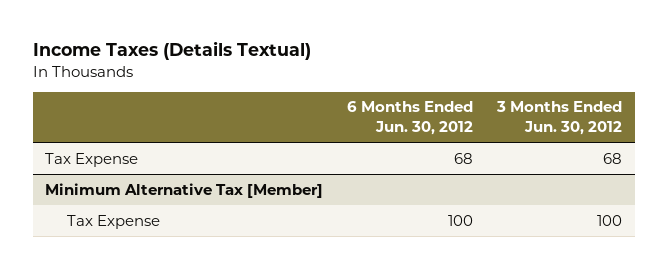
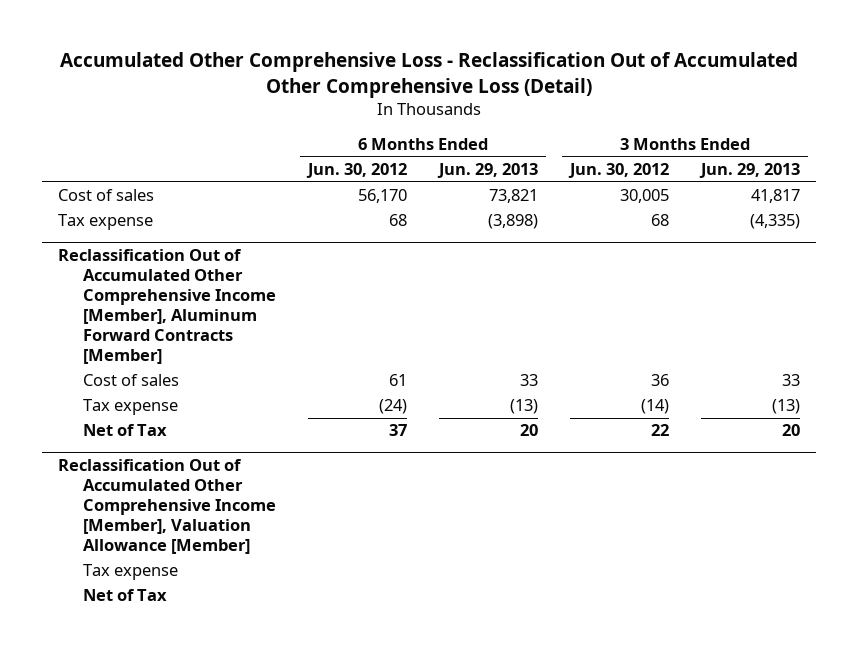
- Income Taxes (Details Textual)
+ Accumulated Other Comprehensive Loss - Reclassification Out of Accumulated Other Comprehensive Loss (Detail)
- | 6 Months Ended Jun. 30, 2012 | 3 Months Ended Jun. 30, 2012
+ | 6 Months Ended Jun. 30, 2012 | 6 Months Ended Jun. 29, 2013 | 3 Months Ended Jun. 30, 2012 | 3 Months Ended Jun. 29, 2013
- Tax Expense | 68 | 68
- Minimum Alternative Tax [Member]
- Tax Expense | 100 | 100
+ Cost of sales | 56,170 | 73,821 | 30,005 | 41,817
+ Tax expense | 68 | (3,898) | 68 | (4,335)
+ Reclassification Out of Accumulated Other Comprehensive Income [Member], Aluminum Forward Contracts [Member]
+ Cost of sales | 61 | 33 | 36 | 33
+ Tax expense | (24) | (13) | (14) | (13)
+ Net of Tax | 37 | 20 | 22 | 20
+ Reclassification Out of Accumulated Other Comprehensive Income [Member], Valuation Allowance [Member]
+ Tax expense
+ Net of Tax

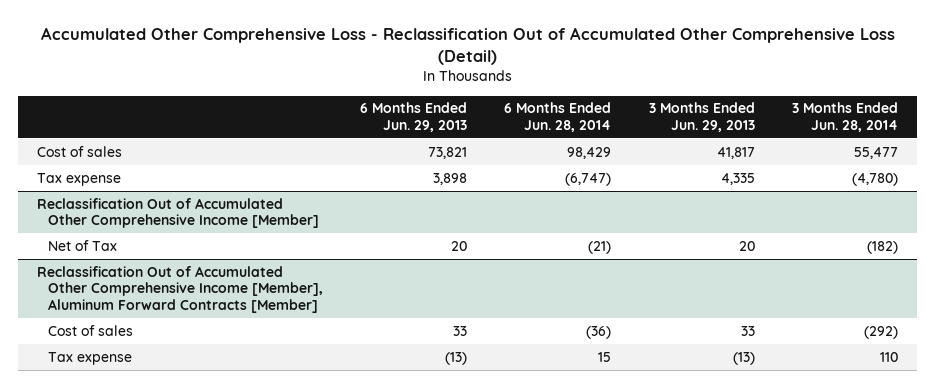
- | 6 Months Ended Jun. 30, 2012 | 6 Months Ended Jun. 29, 2013 | 3 Months Ended Jun. 30, 2012 | 3 Months Ended Jun. 29, 2013
+ | 6 Months Ended Jun. 29, 2013 | 6 Months Ended Jun. 28, 2014 | 3 Months Ended Jun. 29, 2013 | 3 Months Ended Jun. 28, 2014
- Tax expense | 68 | (3,898) | 68 | (4,335)
+ Tax expense | 3,898 | (6,747) | 4,335 | (4,780)
+ Reclassification Out of Accumulated Other Comprehensive Income [Member]
+ Net of Tax | 20 | (21) | 20 | (182)
@ Reclassification Out of Accumulated Other Comprehensive Income [Member], Aluminum Forward Contracts [Member]
- Net of Tax | 37 | 20 | 22 | 20
- Reclassification Out of Accumulated Other Comprehensive Income [Member], Valuation Allowance [Member]
- Tax expense
- Net of Tax

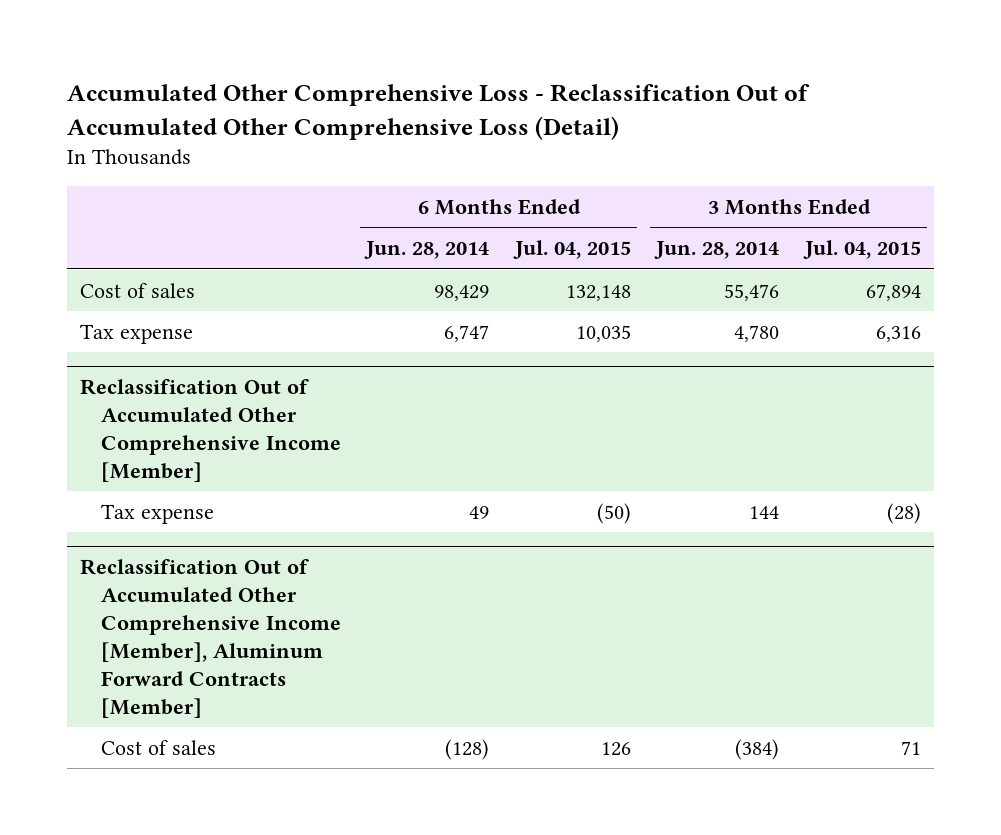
- | 6 Months Ended Jun. 29, 2013 | 6 Months Ended Jun. 28, 2014 | 3 Months Ended Jun. 29, 2013 | 3 Months Ended Jun. 28, 2014
+ | 6 Months Ended Jun. 28, 2014 | 6 Months Ended Jul. 04, 2015 | 3 Months Ended Jun. 28, 2014 | 3 Months Ended Jul. 04, 2015
- Cost of sales | 73,821 | 98,429 | 41,817 | 55,477
- Tax expense | 3,898 | (6,747) | 4,335 | (4,780)
+ Cost of sales | 98,429 | 132,148 | 55,476 | 67,894
+ Tax expense | 6,747 | 10,035 | 4,780 | 6,316
@ Reclassification Out of Accumulated Other Comprehensive Income [Member]
- Net of Tax | 20 | (21) | 20 | (182)
+ Tax expense | 49 | (50) | 144 | (28)
@ Reclassification Out of Accumulated Other Comprehensive Income [Member], Aluminum Forward Contracts [Member]
- Cost of sales | 33 | (36) | 33 | (292)
- Tax expense | (13) | 15 | (13) | 110
+ Cost of sales | (128) | 126 | (384) | 71

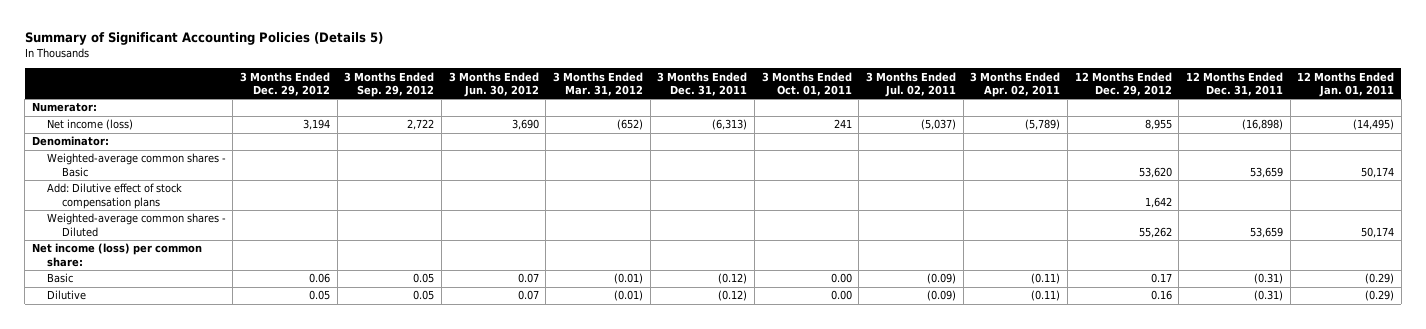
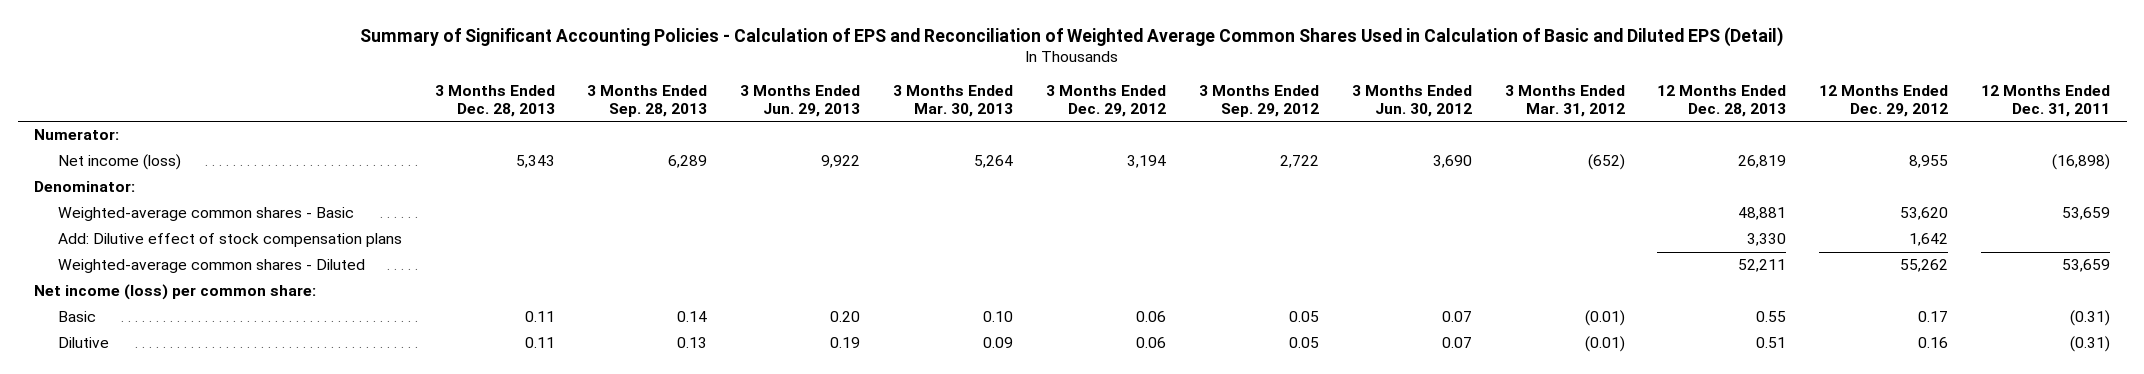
- Summary of Significant Accounting Policies (Details 5)
+ Summary of Significant Accounting Policies - Calculation of EPS and Reconciliation of Weighted Average Common Shares Used in Calculation of Basic and Diluted EPS (Detail)
- | 3 Months Ended Dec. 29, 2012 | 3 Months Ended Sep. 29, 2012 | 3 Months Ended Jun. 30, 2012 | 3 Months Ended Mar. 31, 2012 | 3 Months Ended Dec. 31, 2011 | 3 Months Ended Oct. 01, 2011 | 3 Months Ended Jul. 02, 2011 | 3 Months Ended Apr. 02, 2011 | 12 Months Ended Dec. 29, 2012 | 12 Months Ended Dec. 31, 2011 | 12 Months Ended Jan. 01, 2011
+ | 3 Months Ended Dec. 28, 2013 | 3 Months Ended Sep. 28, 2013 | 3 Months Ended Jun. 29, 2013 | 3 Months Ended Mar. 30, 2013 | 3 Months Ended Dec. 29, 2012 | 3 Months Ended Sep. 29, 2012 | 3 Months Ended Jun. 30, 2012 | 3 Months Ended Mar. 31, 2012 | 12 Months Ended Dec. 28, 2013 | 12 Months Ended Dec. 29, 2012 | 12 Months Ended Dec. 31, 2011
- Dilutive | 0.05 | 0.05 | 0.07 | (0.01) | (0.12) | 0.00 | (0.09) | (0.11) | 0.16 | (0.31) | (0.29)
+ Dilutive | 0.11 | 0.13 | 0.19 | 0.09 | 0.06 | 0.05 | 0.07 | (0.01) | 0.51 | 0.16 | (0.31)

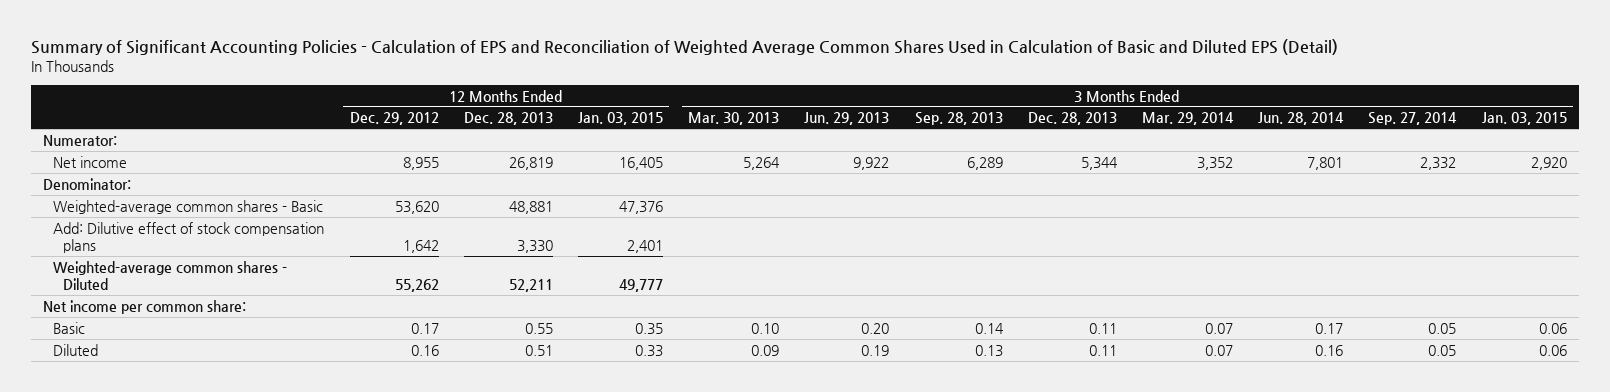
- | 3 Months Ended Dec. 28, 2013 | 3 Months Ended Sep. 28, 2013 | 3 Months Ended Jun. 29, 2013 | 3 Months Ended Mar. 30, 2013 | 3 Months Ended Dec. 29, 2012 | 3 Months Ended Sep. 29, 2012 | 3 Months Ended Jun. 30, 2012 | 3 Months Ended Mar. 31, 2012 | 12 Months Ended Dec. 28, 2013 | 12 Months Ended Dec. 29, 2012 | 12 Months Ended Dec. 31, 2011
+ | 12 Months Ended Dec. 29, 2012 | 12 Months Ended Dec. 28, 2013 | 12 Months Ended Jan. 03, 2015 | 3 Months Ended Mar. 30, 2013 | 3 Months Ended Jun. 29, 2013 | 3 Months Ended Sep. 28, 2013 | 3 Months Ended Dec. 28, 2013 | 3 Months Ended Mar. 29, 2014 | 3 Months Ended Jun. 28, 2014 | 3 Months Ended Sep. 27, 2014 | 3 Months Ended Jan. 03, 2015
- Net income (loss) | 5,343 | 6,289 | 9,922 | 5,264 | 3,194 | 2,722 | 3,690 | (652) | 26,819 | 8,955 | (16,898)
+ Net income | 8,955 | 26,819 | 16,405 | 5,264 | 9,922 | 6,289 | 5,344 | 3,352 | 7,801 | 2,332 | 2,920
- Net income (loss) per common share:
+ Net income per common share:
- Dilutive | 0.11 | 0.13 | 0.19 | 0.09 | 0.06 | 0.05 | 0.07 | (0.01) | 0.51 | 0.16 | (0.31)
+ Diluted | 0.16 | 0.51 | 0.33 | 0.09 | 0.19 | 0.13 | 0.11 | 0.07 | 0.16 | 0.05 | 0.06

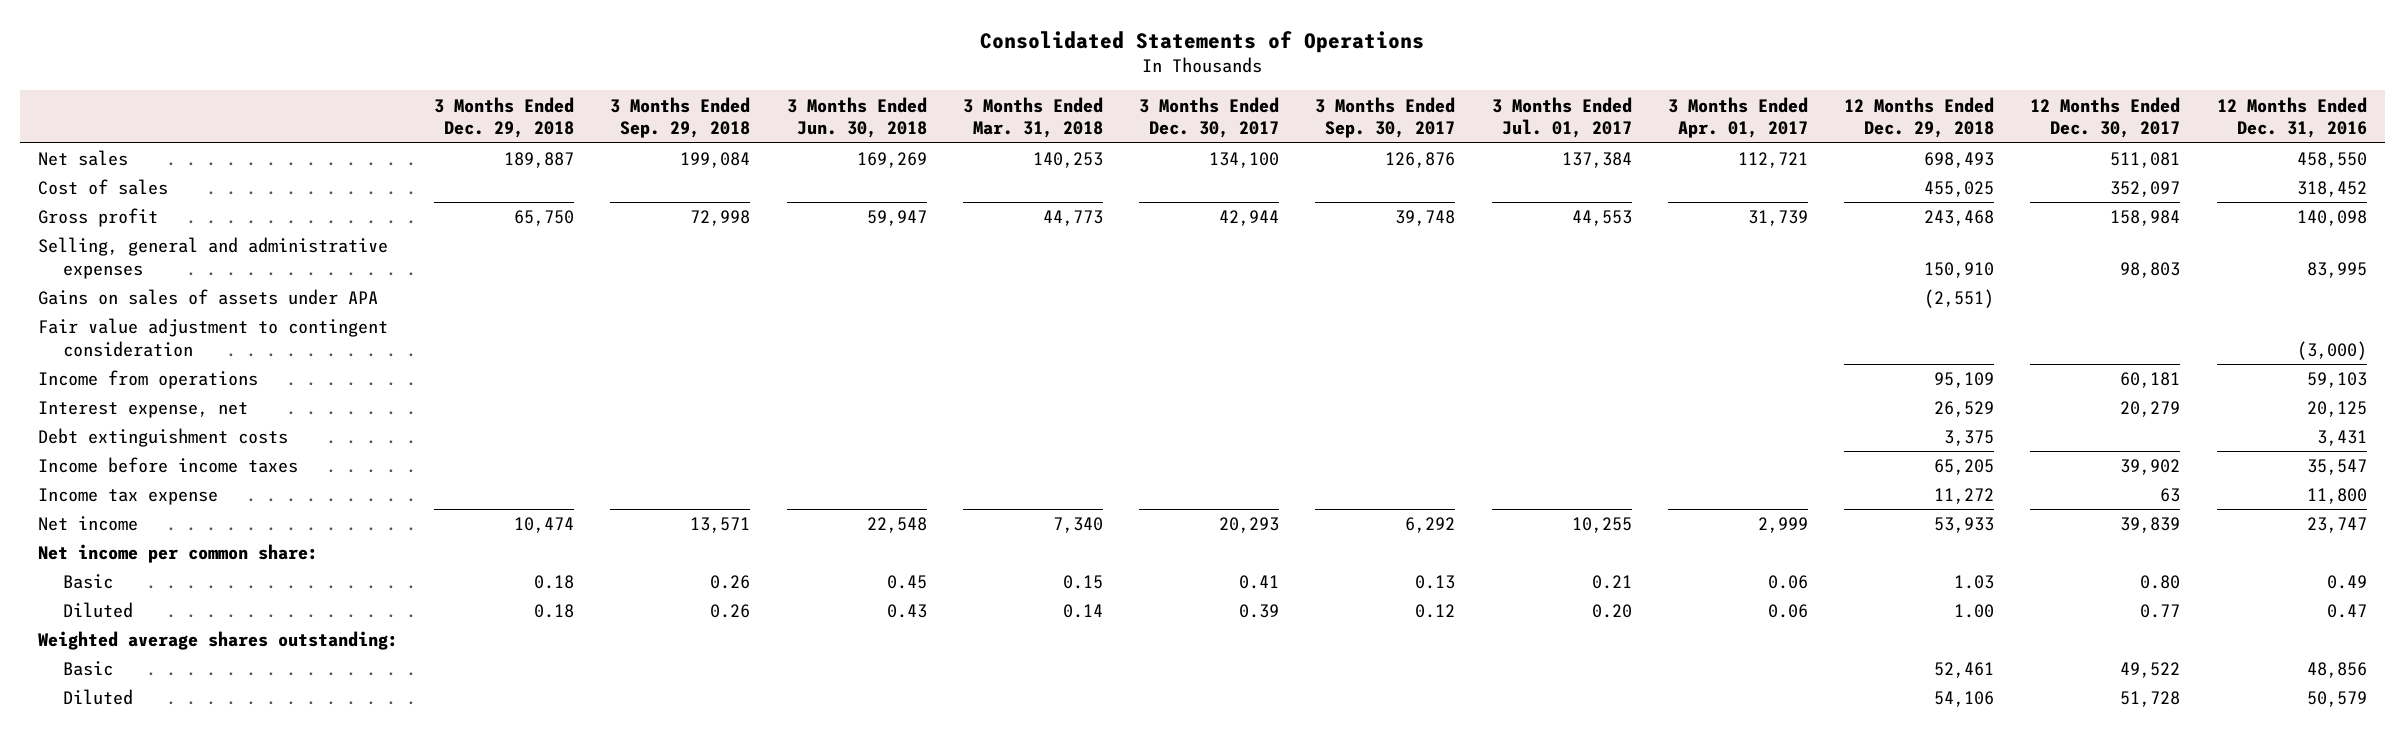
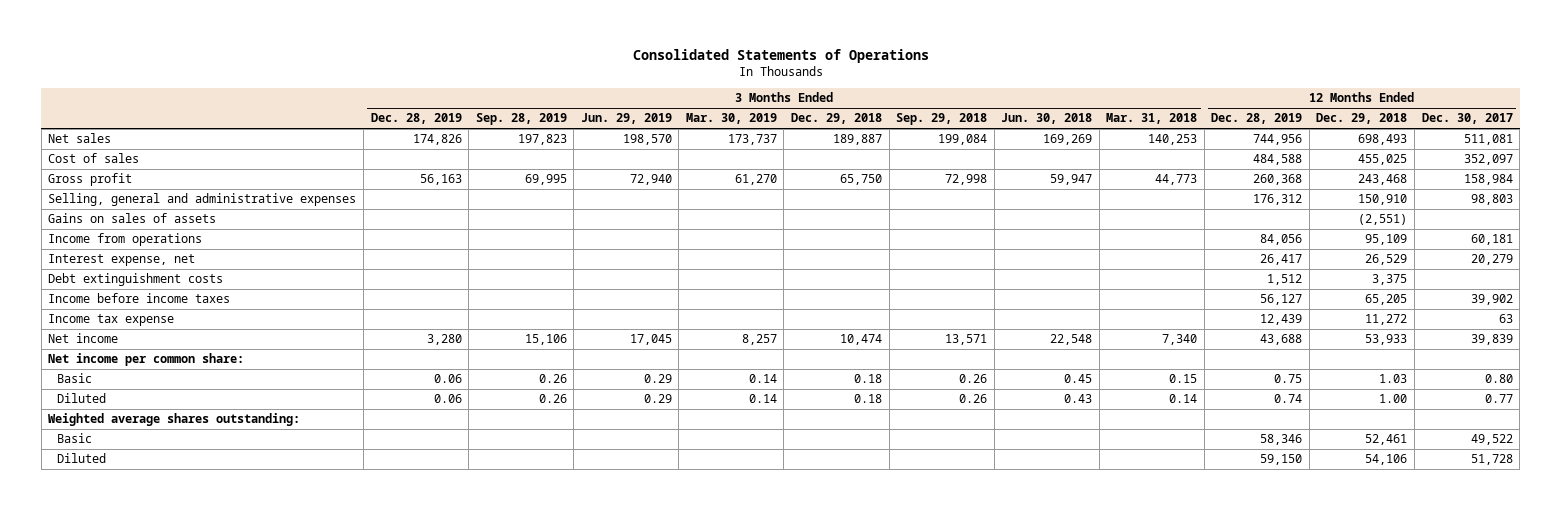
- | 3 Months Ended Dec. 29, 2018 | 3 Months Ended Sep. 29, 2018 | 3 Months Ended Jun. 30, 2018 | 3 Months Ended Mar. 31, 2018 | 3 Months Ended Dec. 30, 2017 | 3 Months Ended Sep. 30, 2017 | 3 Months Ended Jul. 01, 2017 | 3 Months Ended Apr. 01, 2017 | 12 Months Ended Dec. 29, 2018 | 12 Months Ended Dec. 30, 2017 | 12 Months Ended Dec. 31, 2016
+ | 3 Months Ended Dec. 28, 2019 | 3 Months Ended Sep. 28, 2019 | 3 Months Ended Jun. 29, 2019 | 3 Months Ended Mar. 30, 2019 | 3 Months Ended Dec. 29, 2018 | 3 Months Ended Sep. 29, 2018 | 3 Months Ended Jun. 30, 2018 | 3 Months Ended Mar. 31, 2018 | 12 Months Ended Dec. 28, 2019 | 12 Months Ended Dec. 29, 2018 | 12 Months Ended Dec. 30, 2017
- Gains on sales of assets under APA | | | | | | | | | (2,551) | |
- Fair value adjustment to contingent consideration | | | | | | | | | | | (3,000)
+ Gains on sales of assets | | | | | | | | | | (2,551) |

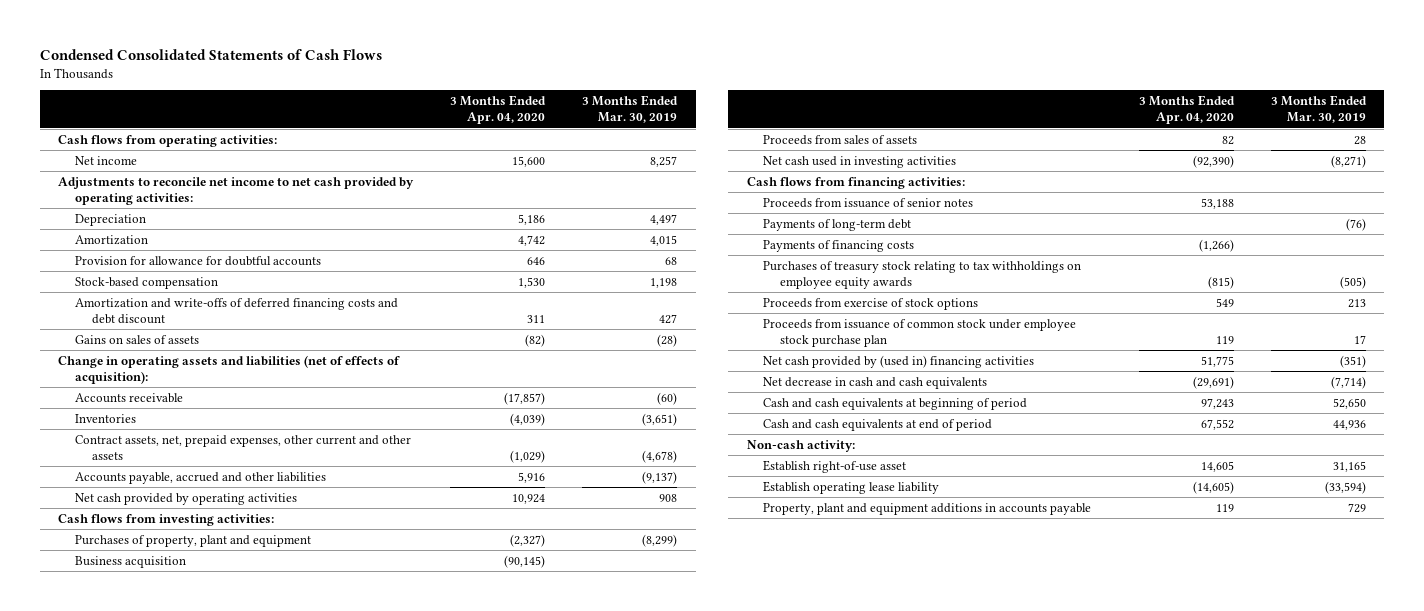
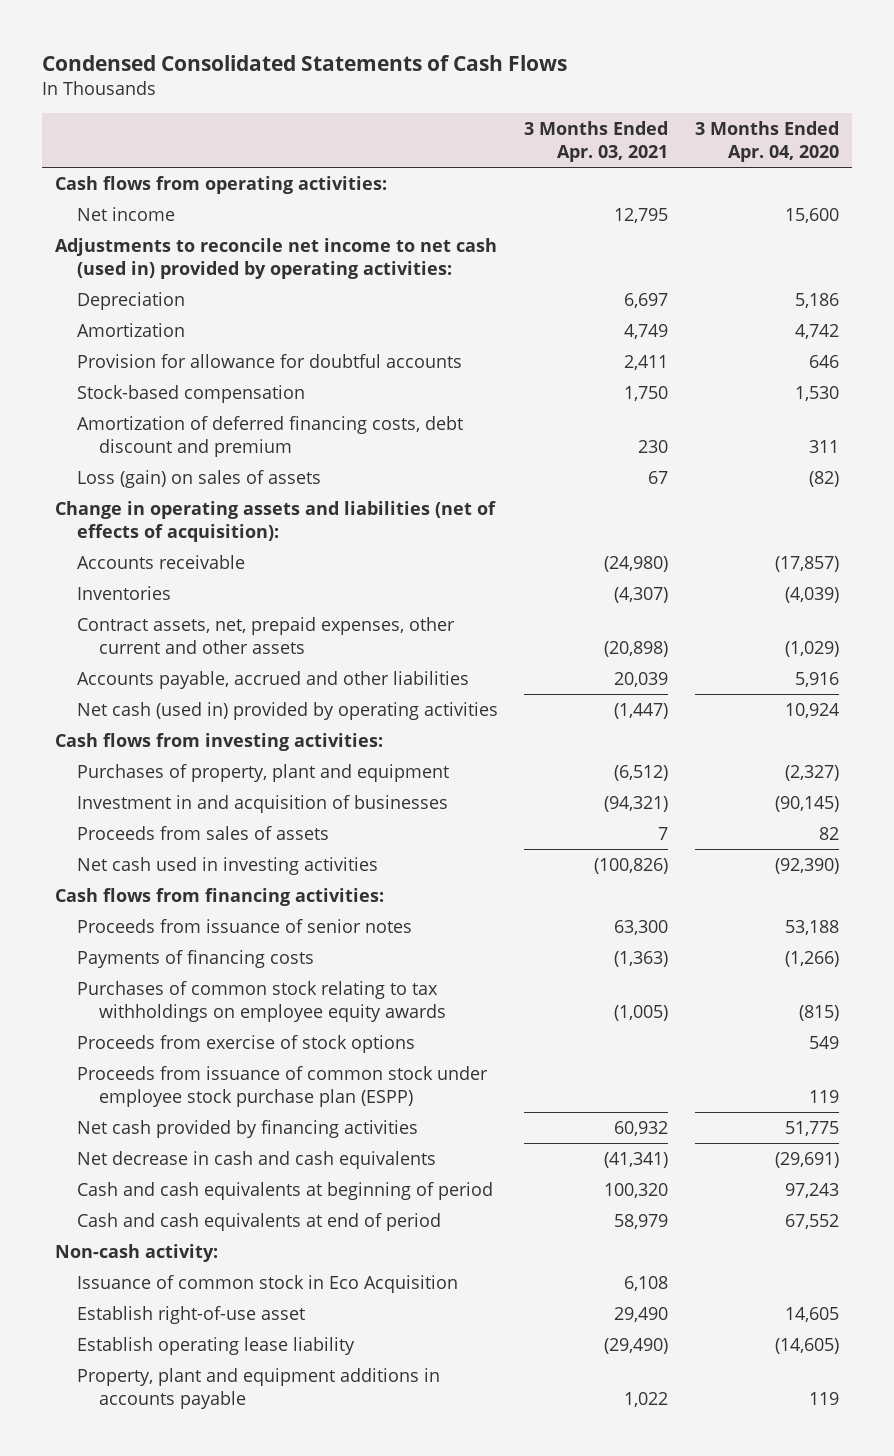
- | 3 Months Ended Apr. 04, 2020 | 3 Months Ended Mar. 30, 2019
+ | 3 Months Ended Apr. 03, 2021 | 3 Months Ended Apr. 04, 2020
- Adjustments to reconcile net income to net cash provided by operating activities:
+ Adjustments to reconcile net income to net cash (used in) provided by operating activities:
- Amortization and write-offs of deferred financing costs and debt discount | 311 | 427
- Gains on sales of assets | (82) | (28)
+ Amortization of deferred financing costs, debt discount and premium | 230 | 311
+ Loss (gain) on sales of assets | 67 | (82)
- Net cash provided by operating activities | 10,924 | 908
+ Net cash (used in) provided by operating activities | (1,447) | 10,924
- Business acquisition | (90,145) |
+ Investment in and acquisition of businesses | (94,321) | (90,145)
- Payments of long-term debt | | (76)
- Purchases of treasury stock relating to tax withholdings on employee equity awards | (815) | (505)
+ Purchases of common stock relating to tax withholdings on employee equity awards | (1,005) | (815)
- Proceeds from issuance of common stock under employee stock purchase plan | 119 | 17
- Net cash provided by (used in) financing activities | 51,775 | (351)
+ Proceeds from issuance of common stock under employee stock purchase plan (ESPP) | | 119
+ Net cash provided by financing activities | 60,932 | 51,775
+ Issuance of common stock in Eco Acquisition | 6,108 |

